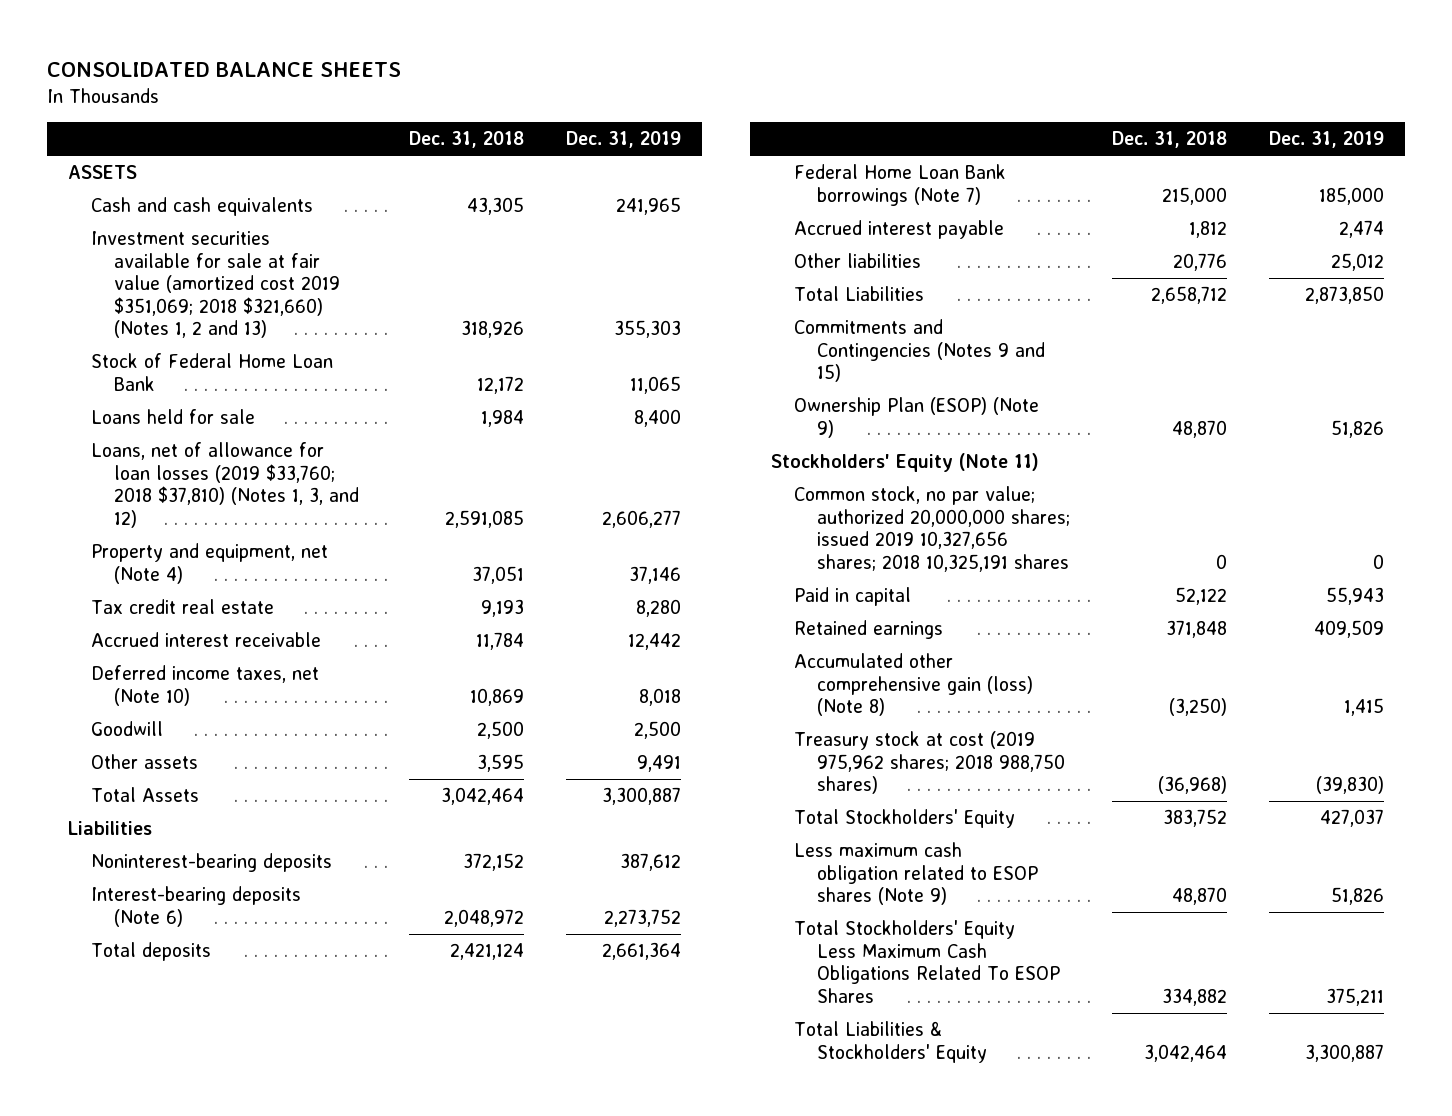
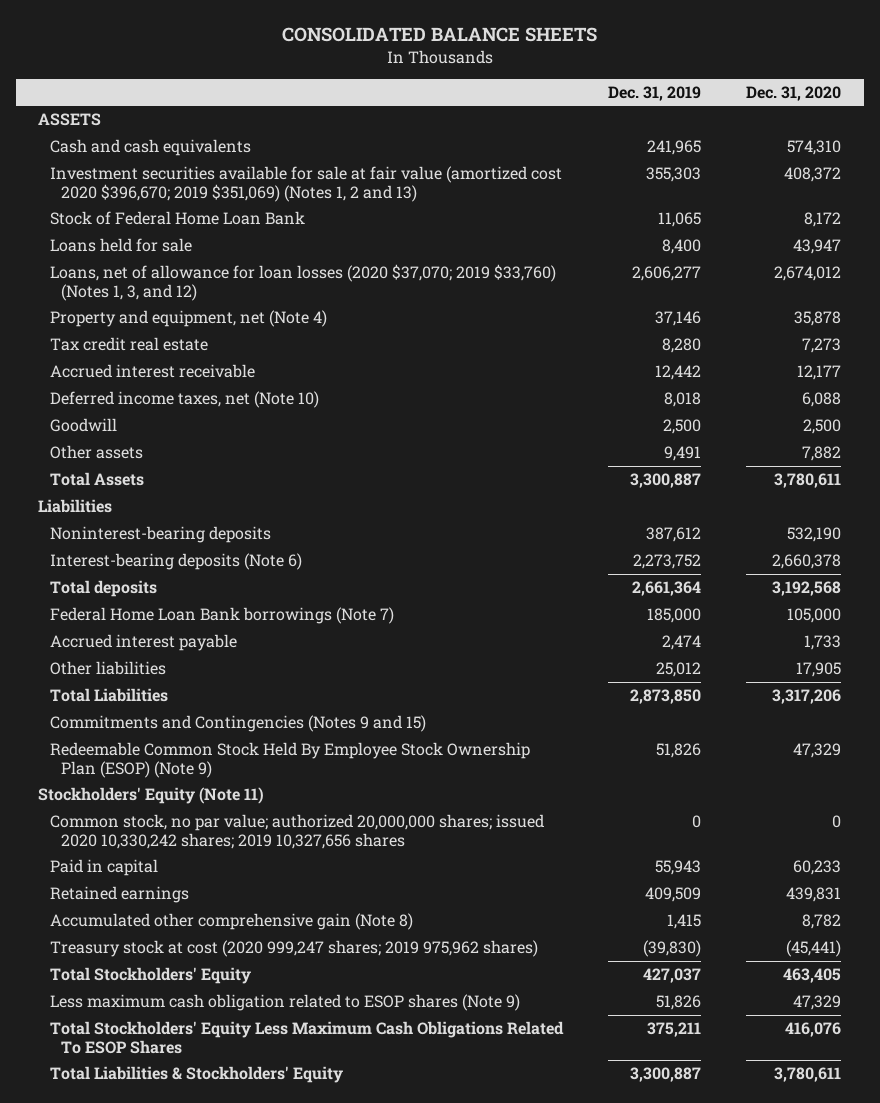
- | Dec. 31, 2018 | Dec. 31, 2019
+ | Dec. 31, 2019 | Dec. 31, 2020
- Investment securities available for sale at fair value (amortized cost 2019 $351,069; 2018 $321,660) (Notes 1, 2 and 13) | 318,926 | 355,303
+ Investment securities available for sale at fair value (amortized cost 2020 $396,670; 2019 $351,069) (Notes 1, 2 and 13) | 355,303 | 408,372
- Loans, net of allowance for loan losses (2019 $33,760; 2018 $37,810) (Notes 1, 3, and 12) | 2,591,085 | 2,606,277
+ Loans, net of allowance for loan losses (2020 $37,070; 2019 $33,760) (Notes 1, 3, and 12) | 2,606,277 | 2,674,012
- Ownership Plan (ESOP) (Note 9) | 48,870 | 51,826
+ Redeemable Common Stock Held By Employee Stock Ownership Plan (ESOP) (Note 9) | 51,826 | 47,329
- Common stock, no par value; authorized 20,000,000 shares; issued 2019 10,327,656 shares; 2018 10,325,191 shares | 0 | 0
+ Common stock, no par value; authorized 20,000,000 shares; issued 2020 10,330,242 shares; 2019 10,327,656 shares | 0 | 0
- Accumulated other comprehensive gain (loss) (Note 8) | (3,250) | 1,415
- Treasury stock at cost (2019 975,962 shares; 2018 988,750 shares) | (36,968) | (39,830)
+ Accumulated other comprehensive gain (Note 8) | 1,415 | 8,782
+ Treasury stock at cost (2020 999,247 shares; 2019 975,962 shares) | (39,830) | (45,441)

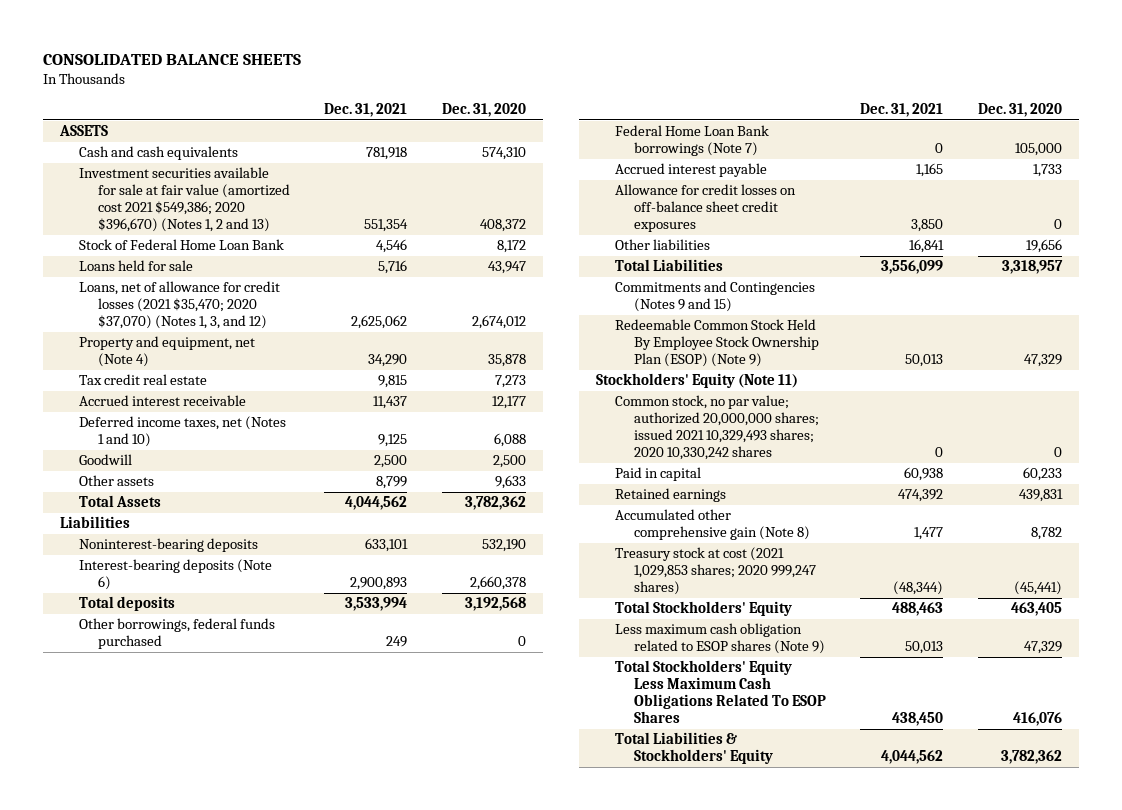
- | Dec. 31, 2019 | Dec. 31, 2020
+ | Dec. 31, 2021 | Dec. 31, 2020
- Investment securities available for sale at fair value (amortized cost 2020 $396,670; 2019 $351,069) (Notes 1, 2 and 13) | 355,303 | 408,372
+ Investment securities available for sale at fair value (amortized cost 2021 $549,386; 2020 $396,670) (Notes 1, 2 and 13) | 551,354 | 408,372
- Loans, net of allowance for loan losses (2020 $37,070; 2019 $33,760) (Notes 1, 3, and 12) | 2,606,277 | 2,674,012
+ Loans, net of allowance for credit losses (2021 $35,470; 2020 $37,070) (Notes 1, 3, and 12) | 2,625,062 | 2,674,012
- Deferred income taxes, net (Note 10) | 8,018 | 6,088
+ Deferred income taxes, net (Notes 1 and 10) | 9,125 | 6,088
- Other assets | 9,491 | 7,882
- Total Assets | 3,300,887 | 3,780,611
+ Other assets | 8,799 | 9,633
+ Total Assets | 4,044,562 | 3,782,362
+ Other borrowings, federal funds purchased | 249 | 0
- Other liabilities | 25,012 | 17,905
- Total Liabilities | 2,873,850 | 3,317,206
+ Allowance for credit losses on off-balance sheet credit exposures | 3,850 | 0
+ Other liabilities | 16,841 | 19,656
+ Total Liabilities | 3,556,099 | 3,318,957
- Common stock, no par value; authorized 20,000,000 shares; issued 2020 10,330,242 shares; 2019 10,327,656 shares | 0 | 0
+ Common stock, no par value; authorized 20,000,000 shares; issued 2021 10,329,493 shares; 2020 10,330,242 shares | 0 | 0
- Treasury stock at cost (2020 999,247 shares; 2019 975,962 shares) | (39,830) | (45,441)
+ Treasury stock at cost (2021 1,029,853 shares; 2020 999,247 shares) | (48,344) | (45,441)
- Total Liabilities & Stockholders' Equity | 3,300,887 | 3,780,611
+ Total Liabilities & Stockholders' Equity | 4,044,562 | 3,782,362

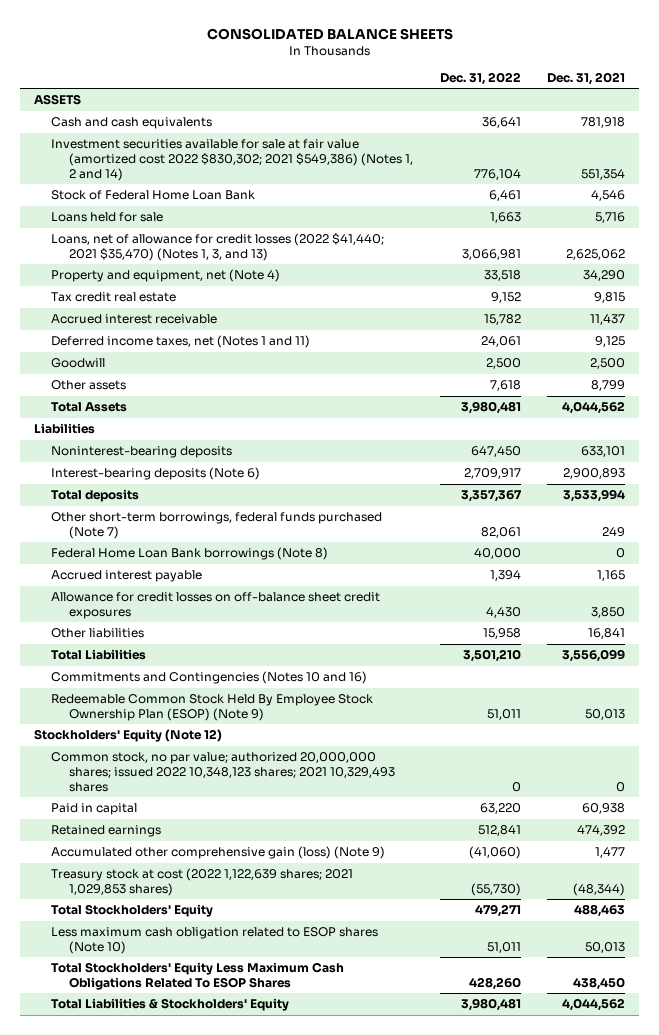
- | Dec. 31, 2021 | Dec. 31, 2020
+ | Dec. 31, 2022 | Dec. 31, 2021
- Investment securities available for sale at fair value (amortized cost 2021 $549,386; 2020 $396,670) (Notes 1, 2 and 13) | 551,354 | 408,372
+ Investment securities available for sale at fair value (amortized cost 2022 $830,302; 2021 $549,386) (Notes 1, 2 and 14) | 776,104 | 551,354
- Loans, net of allowance for credit losses (2021 $35,470; 2020 $37,070) (Notes 1, 3, and 12) | 2,625,062 | 2,674,012
+ Loans, net of allowance for credit losses (2022 $41,440; 2021 $35,470) (Notes 1, 3, and 13) | 3,066,981 | 2,625,062
- Deferred income taxes, net (Notes 1 and 10) | 9,125 | 6,088
+ Deferred income taxes, net (Notes 1 and 11) | 24,061 | 9,125
- Other borrowings, federal funds purchased | 249 | 0
- Federal Home Loan Bank borrowings (Note 7) | 0 | 105,000
+ Other short-term borrowings, federal funds purchased (Note 7) | 82,061 | 249
+ Federal Home Loan Bank borrowings (Note 8) | 40,000 | 0
- Commitments and Contingencies (Notes 9 and 15)
+ Commitments and Contingencies (Notes 10 and 16)
- Stockholders' Equity (Note 11)
- Common stock, no par value; authorized 20,000,000 shares; issued 2021 10,329,493 shares; 2020 10,330,242 shares | 0 | 0
+ Stockholders' Equity (Note 12)
+ Common stock, no par value; authorized 20,000,000 shares; issued 2022 10,348,123 shares; 2021 10,329,493 shares | 0 | 0
- Accumulated other comprehensive gain (Note 8) | 1,477 | 8,782
- Treasury stock at cost (2021 1,029,853 shares; 2020 999,247 shares) | (48,344) | (45,441)
+ Accumulated other comprehensive gain (loss) (Note 9) | (41,060) | 1,477
+ Treasury stock at cost (2022 1,122,639 shares; 2021 1,029,853 shares) | (55,730) | (48,344)
- Less maximum cash obligation related to ESOP shares (Note 9) | 50,013 | 47,329
+ Less maximum cash obligation related to ESOP shares (Note 10) | 51,011 | 50,013

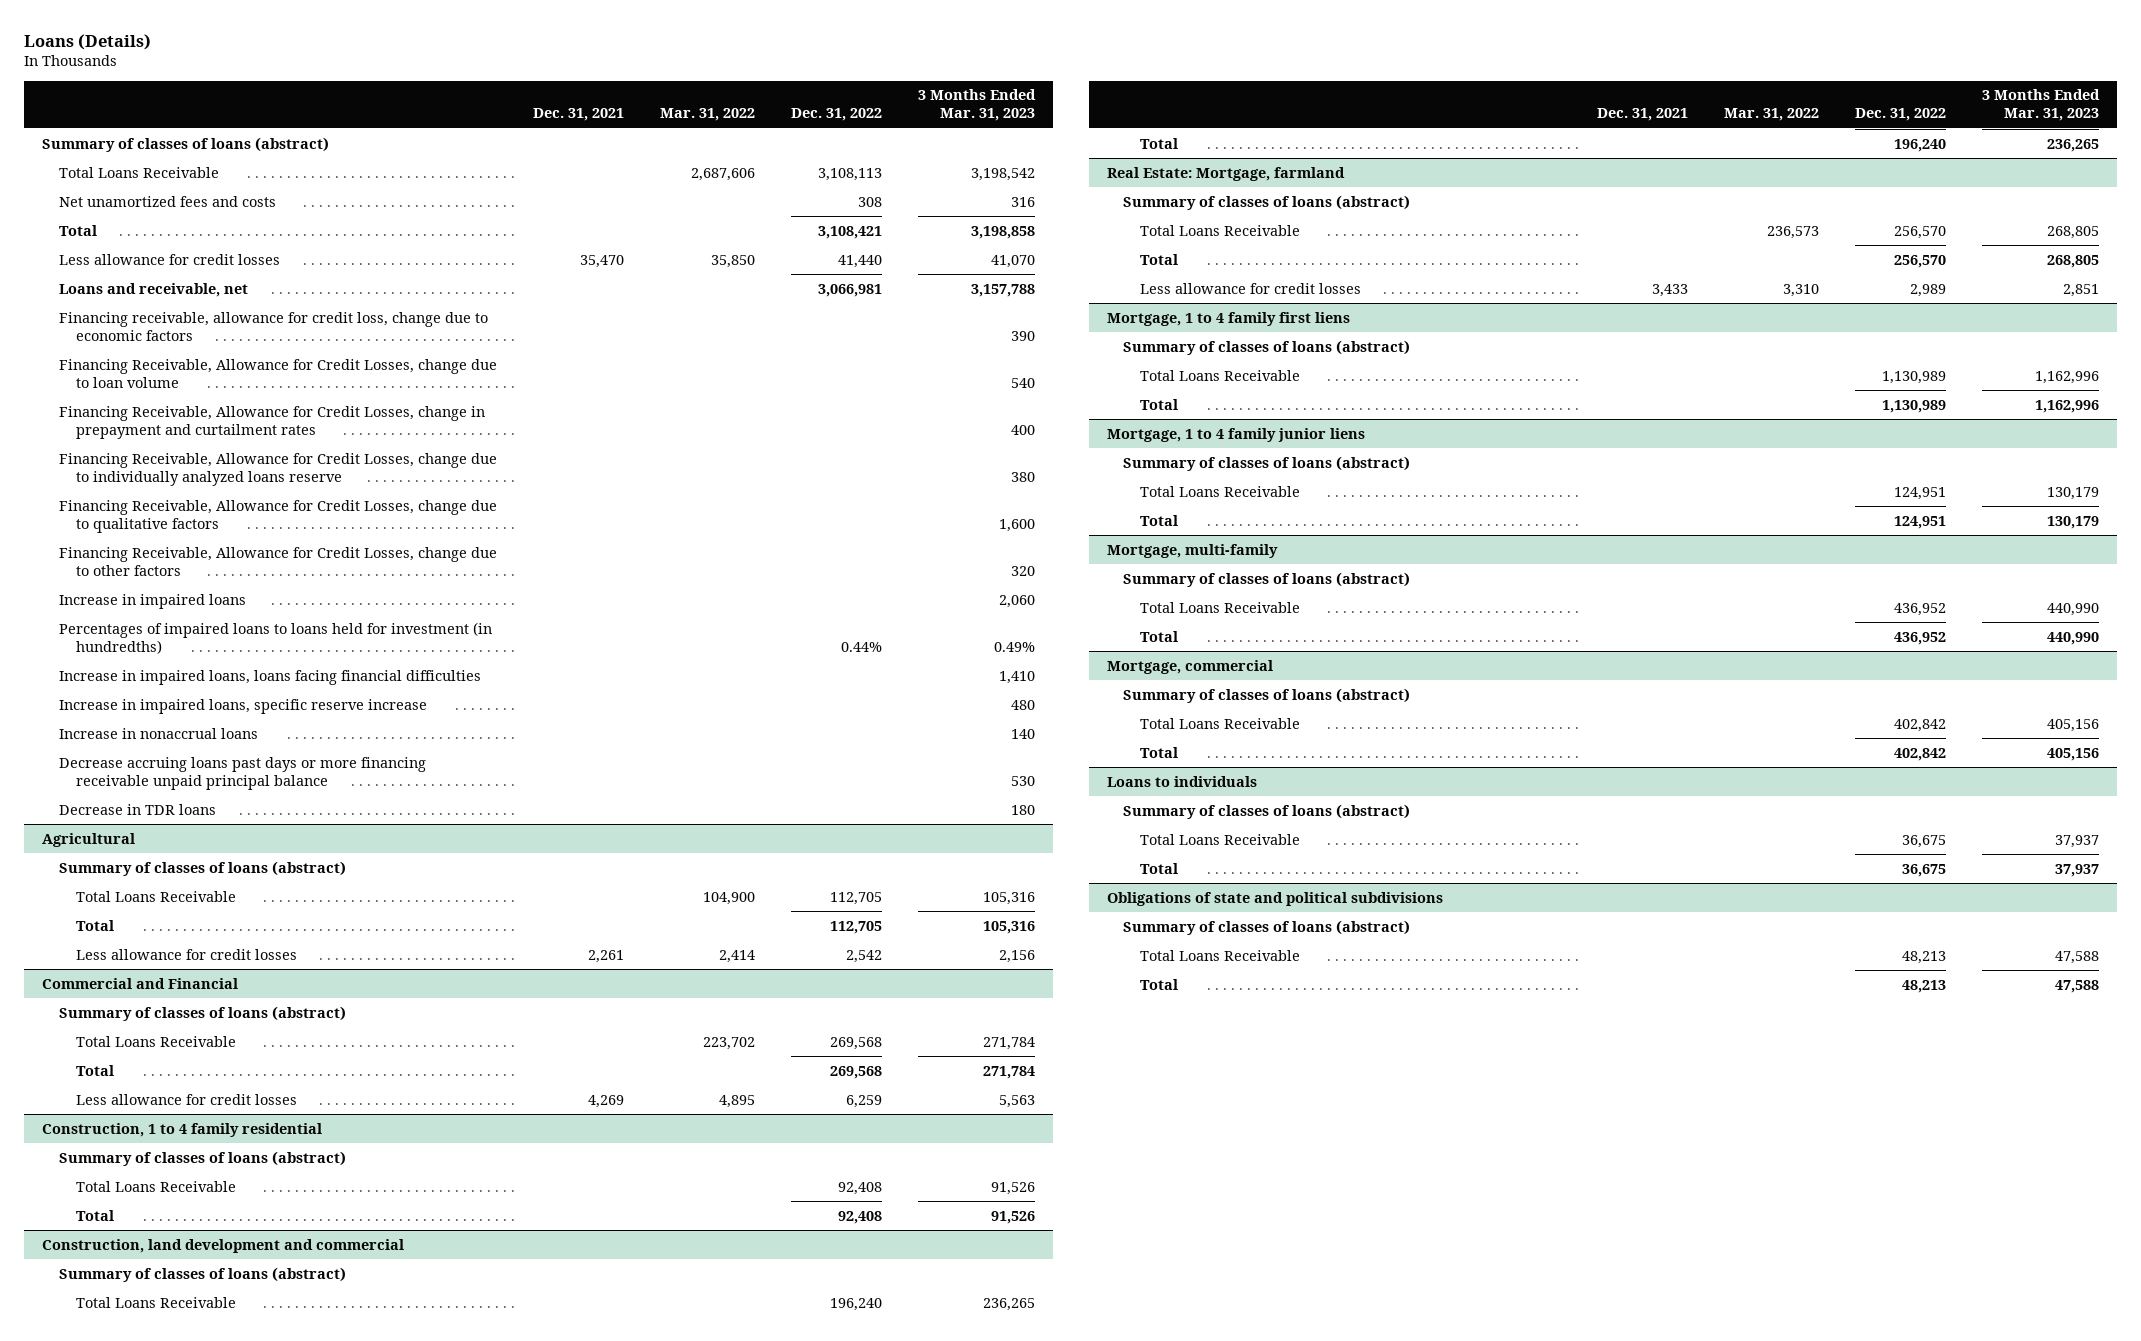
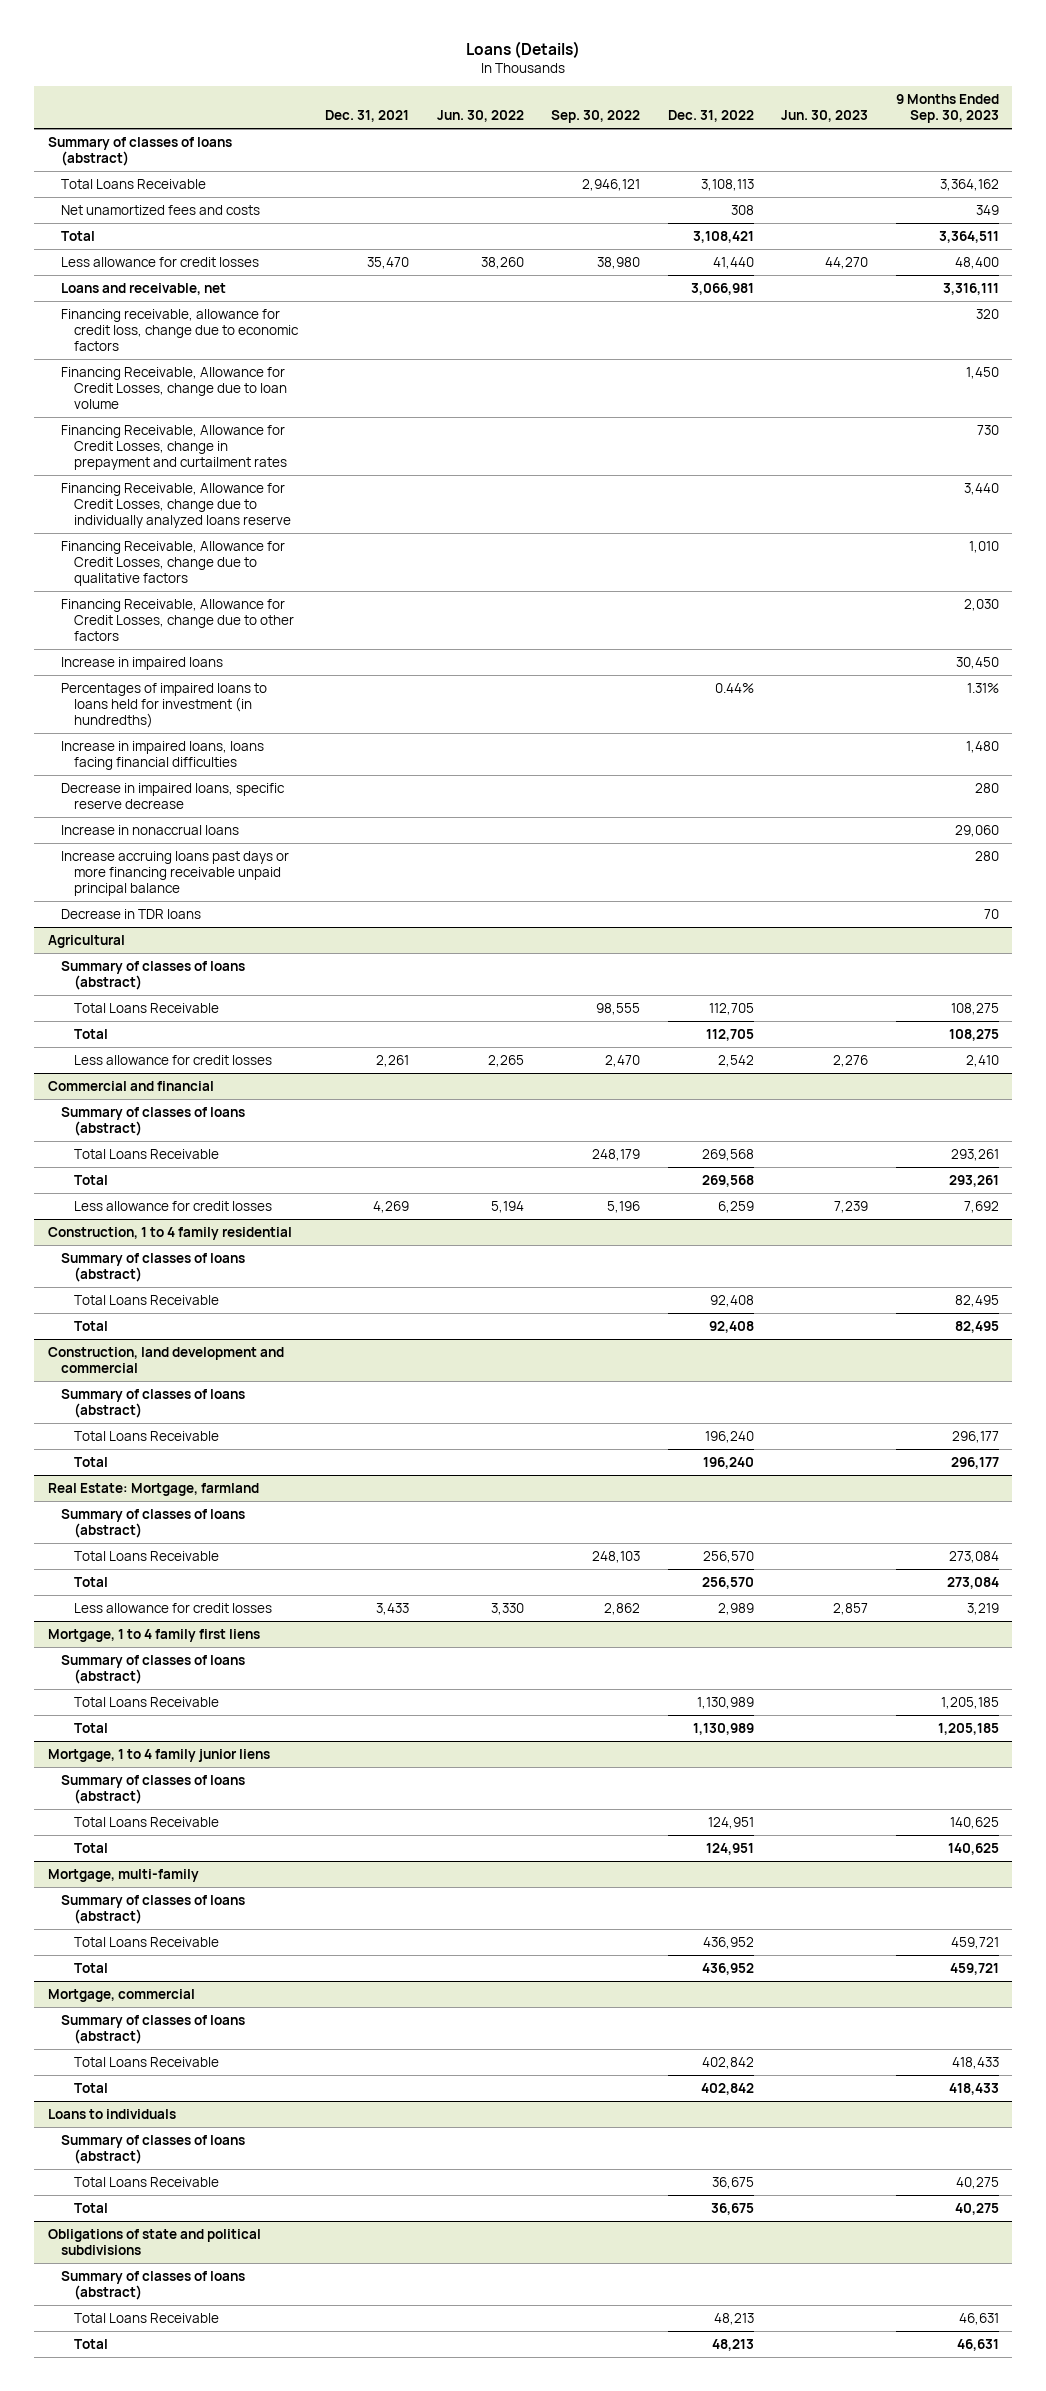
- | Dec. 31, 2021 | Mar. 31, 2022 | Dec. 31, 2022 | 3 Months Ended Mar. 31, 2023
+ | Dec. 31, 2021 | Jun. 30, 2022 | Sep. 30, 2022 | Dec. 31, 2022 | Jun. 30, 2023 | 9 Months Ended Sep. 30, 2023
- Increase in impaired loans, specific reserve increase | | | | 480
+ Decrease in impaired loans, specific reserve decrease | | | | | | 280
- Decrease accruing loans past days or more financing receivable unpaid principal balance | | | | 530
+ Increase accruing loans past days or more financing receivable unpaid principal balance | | | | | | 280
- Commercial and Financial
+ Commercial and financial

